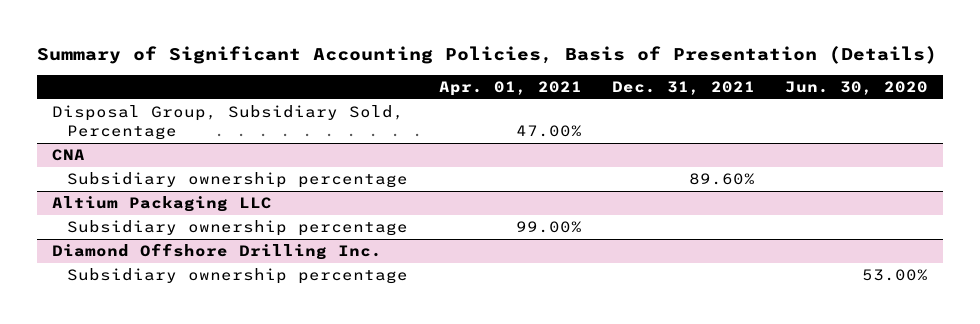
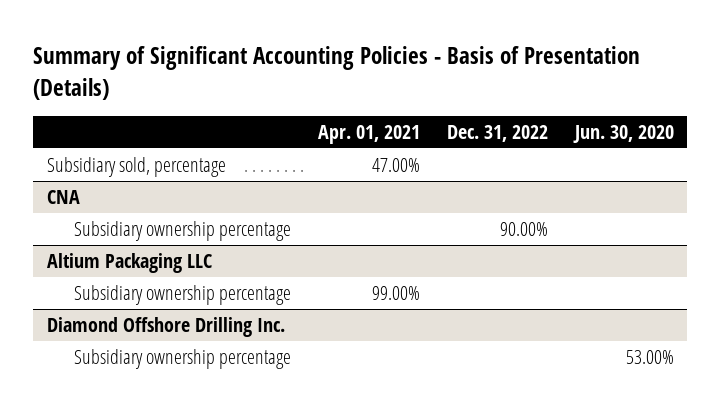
- Summary of Significant Accounting Policies, Basis of Presentation (Details)
+ Summary of Significant Accounting Policies - Basis of Presentation (Details)
- | Apr. 01, 2021 | Dec. 31, 2021 | Jun. 30, 2020
+ | Apr. 01, 2021 | Dec. 31, 2022 | Jun. 30, 2020
- Disposal Group, Subsidiary Sold, Percentage | 47.00% | |
+ Subsidiary sold, percentage | 47.00% | |

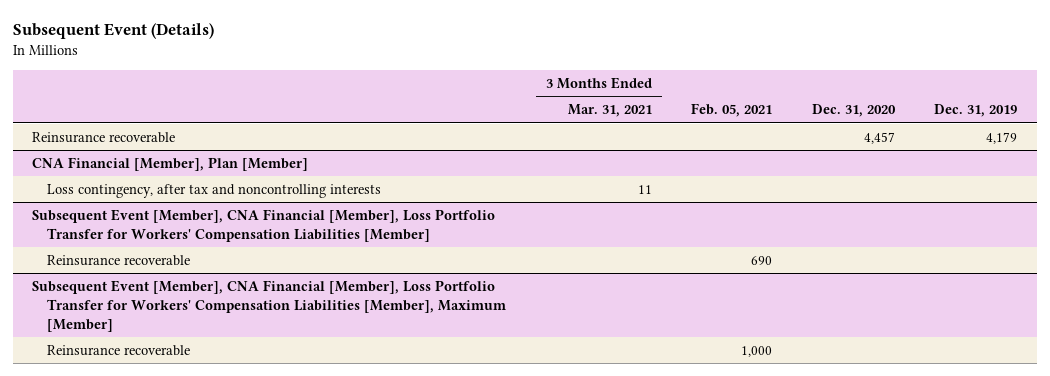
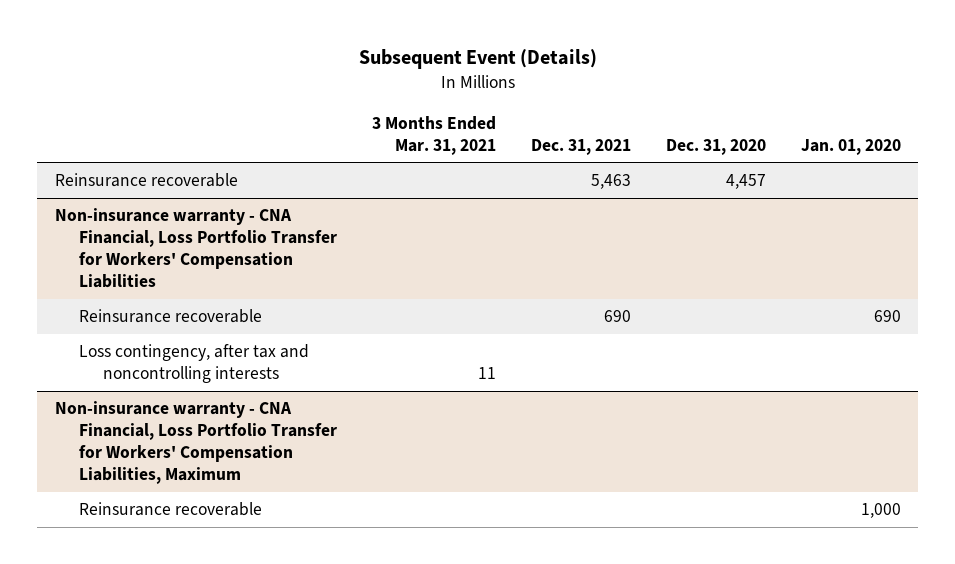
- | 3 Months Ended Mar. 31, 2021 | Feb. 05, 2021 | Dec. 31, 2020 | Dec. 31, 2019
+ | 3 Months Ended Mar. 31, 2021 | Dec. 31, 2021 | Dec. 31, 2020 | Jan. 01, 2020
- CNA Financial [Member], Plan [Member]
- Loss contingency, after tax and noncontrolling interests | 11 | | |
- Subsequent Event [Member], CNA Financial [Member], Loss Portfolio Transfer for Workers' Compensation Liabilities [Member]
+ Non-insurance warranty - CNA Financial, Loss Portfolio Transfer for Workers' Compensation Liabilities
- Subsequent Event [Member], CNA Financial [Member], Loss Portfolio Transfer for Workers' Compensation Liabilities [Member], Maximum [Member]
+ Loss contingency, after tax and noncontrolling interests | 11 | | |
+ Non-insurance warranty - CNA Financial, Loss Portfolio Transfer for Workers' Compensation Liabilities, Maximum

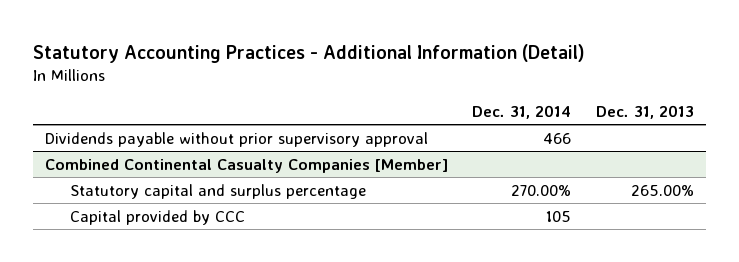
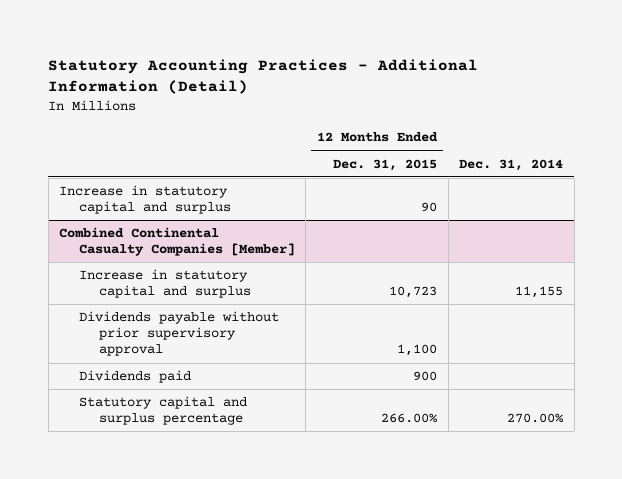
- | Dec. 31, 2014 | Dec. 31, 2013
+ | 12 Months Ended Dec. 31, 2015 | Dec. 31, 2014
- Dividends payable without prior supervisory approval | 466 |
+ Increase in statutory capital and surplus | 90 |
@ Combined Continental Casualty Companies [Member]
+ Increase in statutory capital and surplus | 10,723 | 11,155
+ Dividends payable without prior supervisory approval | 1,100 |
+ Dividends paid | 900 |
- Capital provided by CCC | 105 |

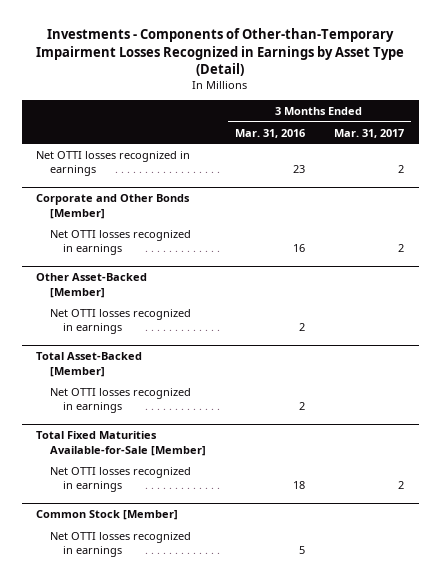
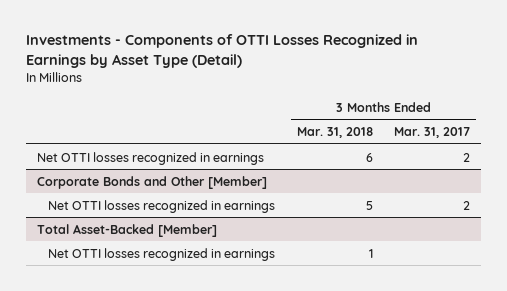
- Investments - Components of Other-than-Temporary Impairment Losses Recognized in Earnings by Asset Type (Detail)
+ Investments - Components of OTTI Losses Recognized in Earnings by Asset Type (Detail)
- | 3 Months Ended Mar. 31, 2016 | 3 Months Ended Mar. 31, 2017
+ | 3 Months Ended Mar. 31, 2018 | 3 Months Ended Mar. 31, 2017
- Corporate and Other Bonds [Member]
+ Corporate Bonds and Other [Member]
- Other Asset-Backed [Member]
- Net OTTI losses recognized in earnings | 2 |
- Total Fixed Maturities Available-for-Sale [Member]
- Net OTTI losses recognized in earnings | 18 | 2
- Common Stock [Member]
- Net OTTI losses recognized in earnings | 5 |

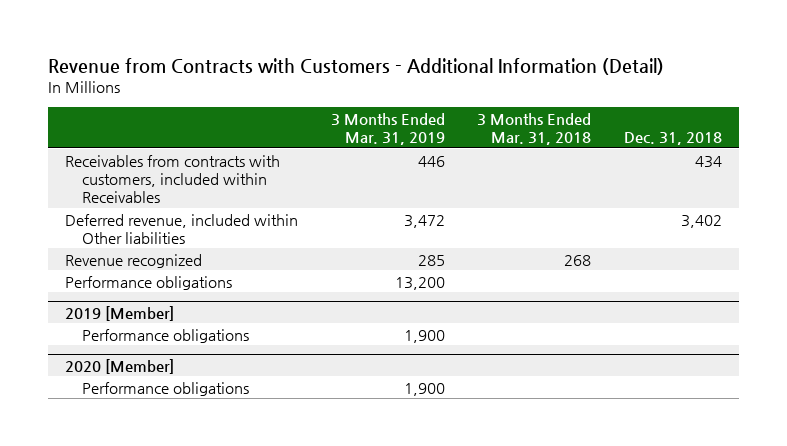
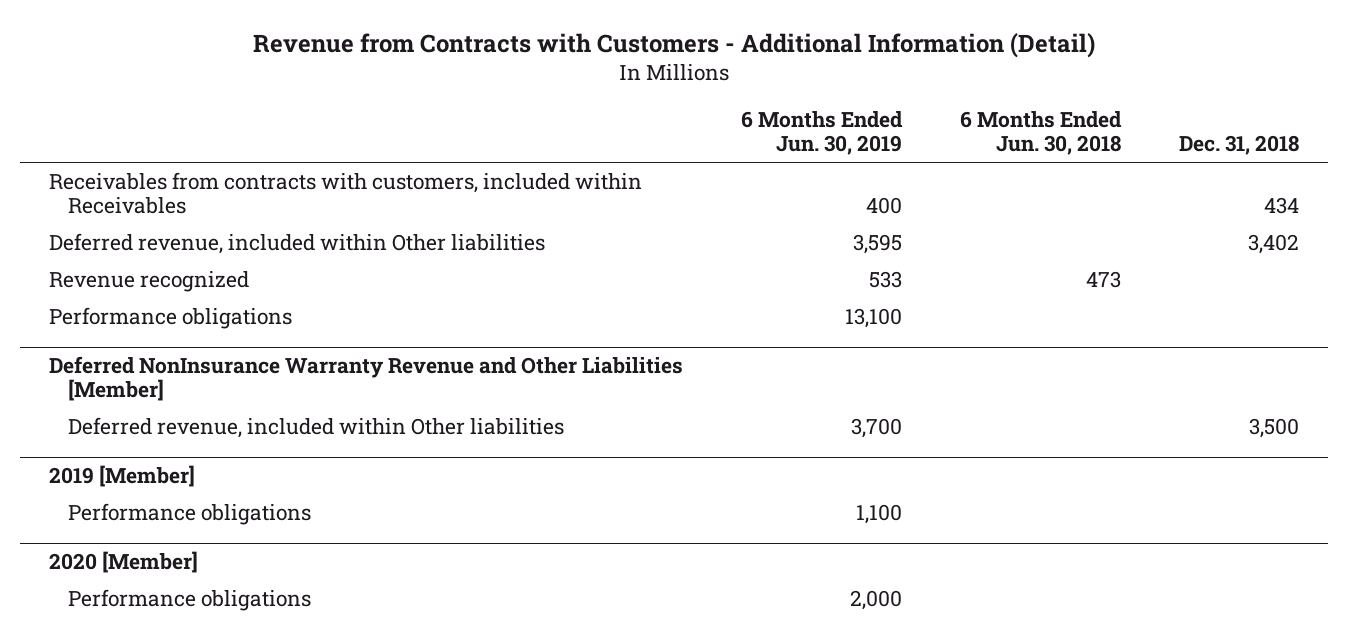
- | 3 Months Ended Mar. 31, 2019 | 3 Months Ended Mar. 31, 2018 | Dec. 31, 2018
+ | 6 Months Ended Jun. 30, 2019 | 6 Months Ended Jun. 30, 2018 | Dec. 31, 2018
+ Deferred NonInsurance Warranty Revenue and Other Liabilities [Member]
+ Deferred revenue, included within Other liabilities | 3,700 | | 3,500

